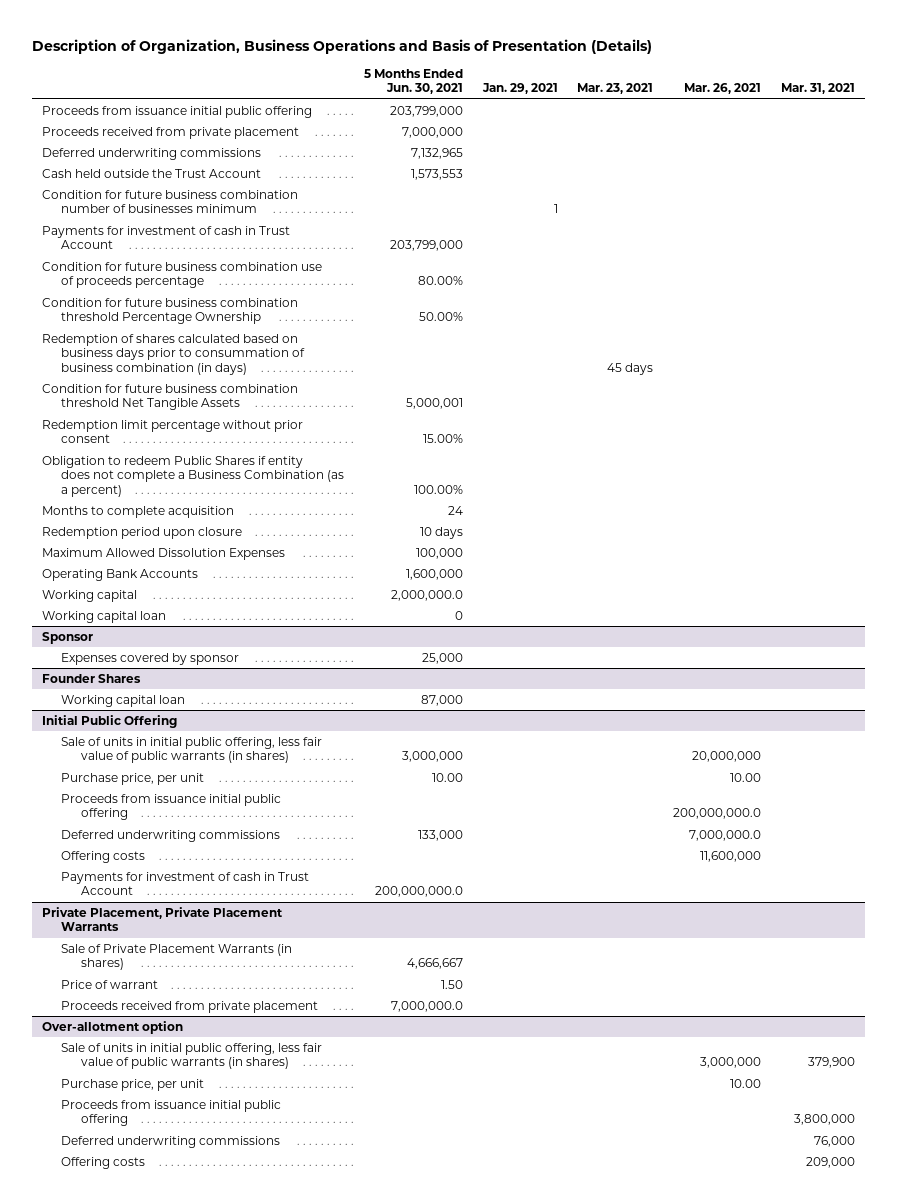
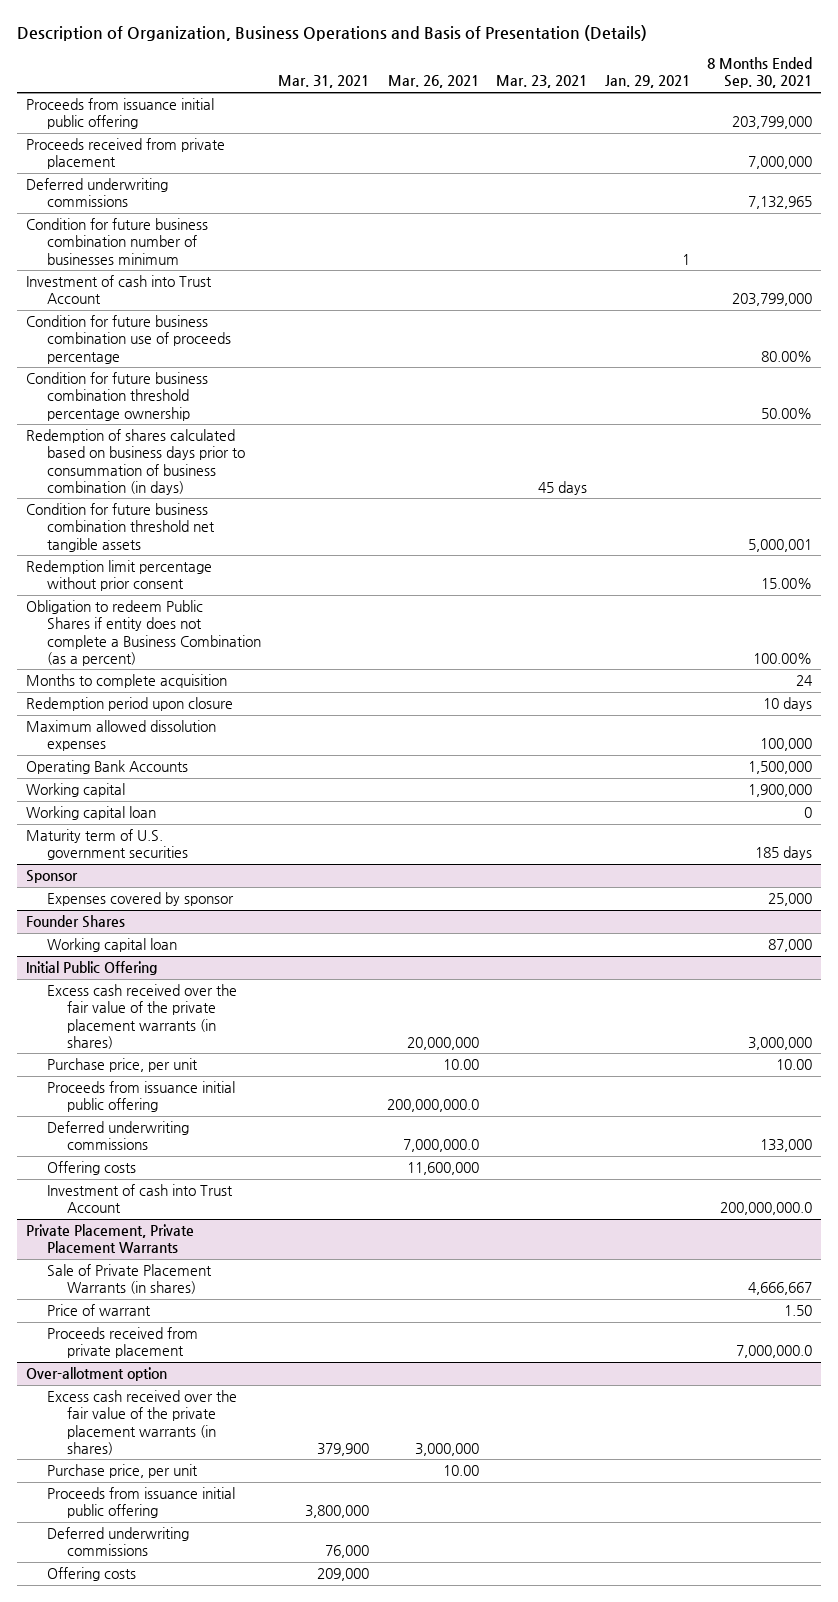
- | 5 Months Ended Jun. 30, 2021 | Jan. 29, 2021 | Mar. 23, 2021 | Mar. 26, 2021 | Mar. 31, 2021
+ | Mar. 31, 2021 | Mar. 26, 2021 | Mar. 23, 2021 | Jan. 29, 2021 | 8 Months Ended Sep. 30, 2021
- Cash held outside the Trust Account | 1,573,553 | | | |
- Payments for investment of cash in Trust Account | 203,799,000 | | | |
+ Investment of cash into Trust Account | | | | | 203,799,000
- Condition for future business combination threshold Percentage Ownership | 50.00% | | | |
+ Condition for future business combination threshold percentage ownership | | | | | 50.00%
- Condition for future business combination threshold Net Tangible Assets | 5,000,001 | | | |
+ Condition for future business combination threshold net tangible assets | | | | | 5,000,001
- Maximum Allowed Dissolution Expenses | 100,000 | | | |
+ Maximum allowed dissolution expenses | | | | | 100,000
+ Maturity term of U.S. government securities | | | | | 185 days
@ Initial Public Offering
- Sale of units in initial public offering, less fair value of public warrants (in shares) | 3,000,000 | | | 20,000,000 |
+ Excess cash received over the fair value of the private placement warrants (in shares) | | 20,000,000 | | | 3,000,000
- Payments for investment of cash in Trust Account | 200,000,000.0 | | | |
+ Investment of cash into Trust Account | | | | | 200,000,000.0
@ Over-allotment option
- Sale of units in initial public offering, less fair value of public warrants (in shares) | | | | 3,000,000 | 379,900
+ Excess cash received over the fair value of the private placement warrants (in shares) | 379,900 | 3,000,000 | | |

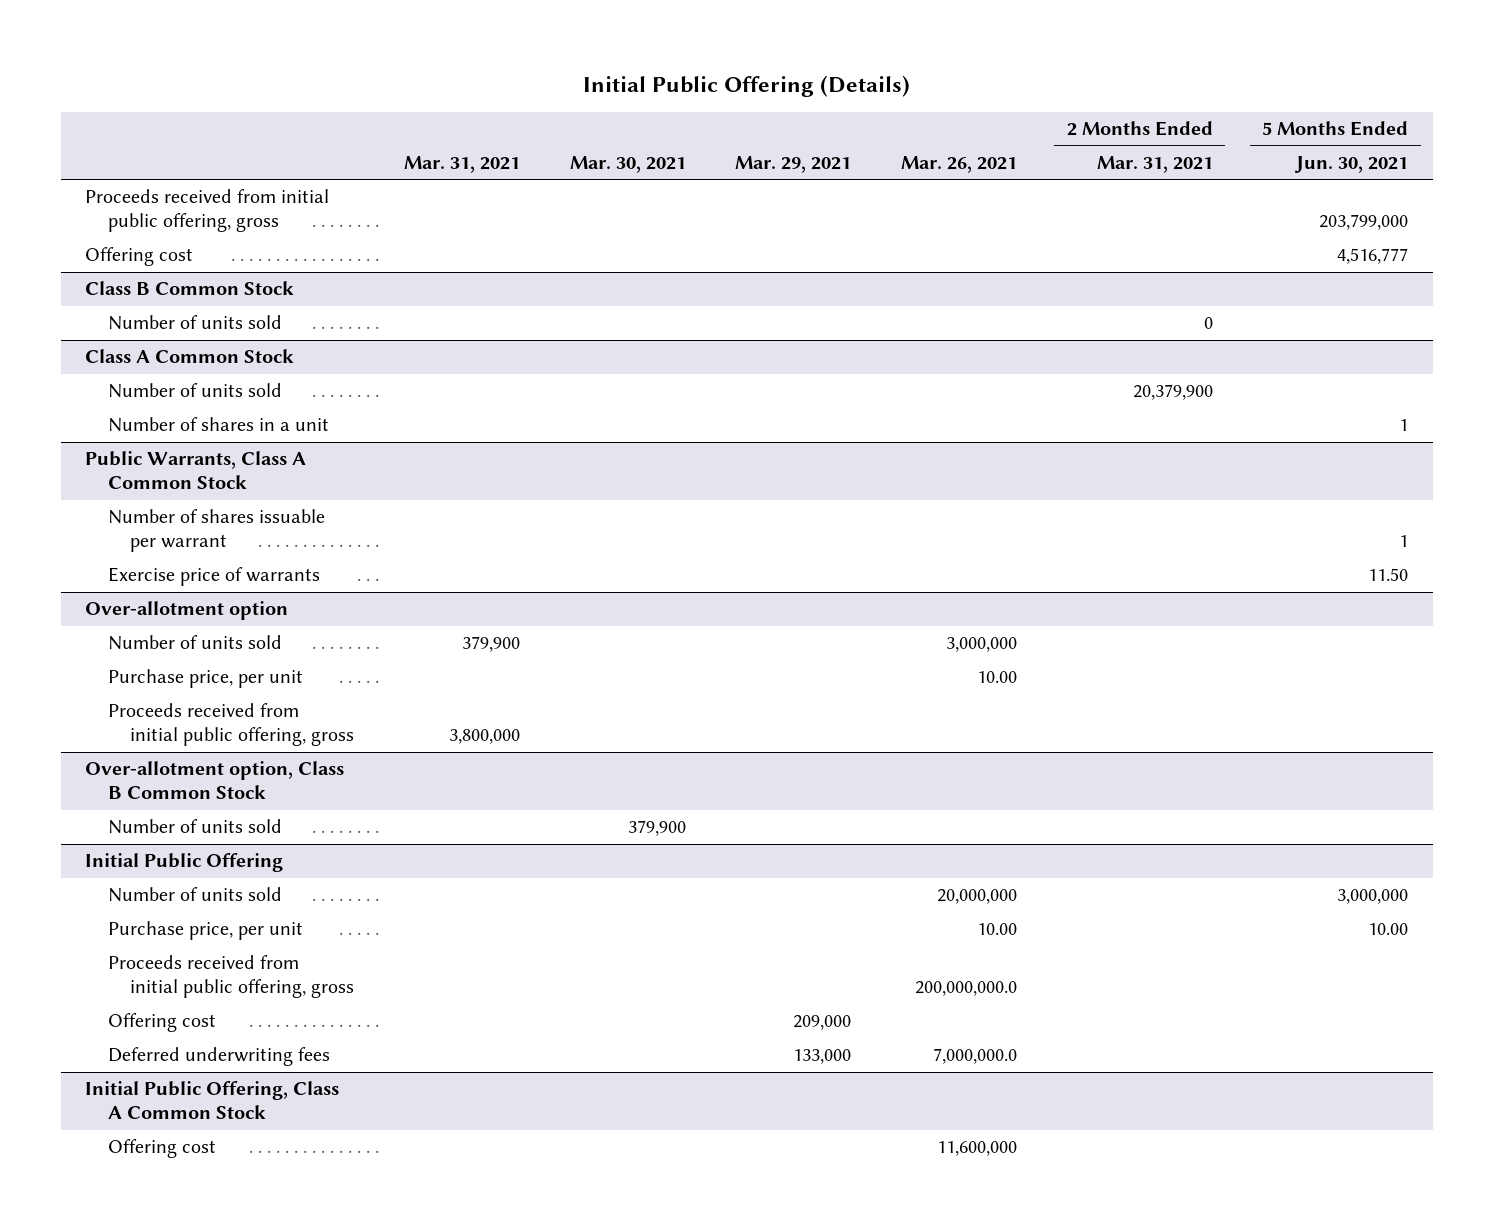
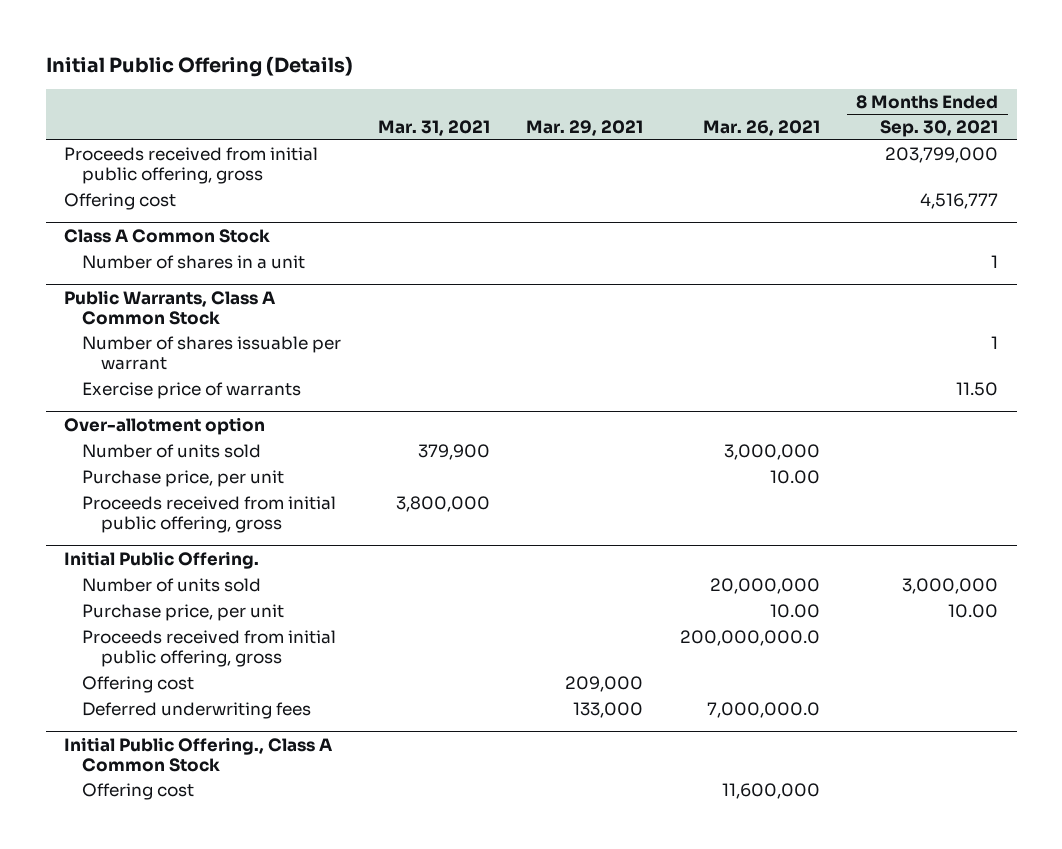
- | Mar. 31, 2021 | Mar. 30, 2021 | Mar. 29, 2021 | Mar. 26, 2021 | 2 Months Ended Mar. 31, 2021 | 5 Months Ended Jun. 30, 2021
+ | Mar. 31, 2021 | Mar. 29, 2021 | Mar. 26, 2021 | 8 Months Ended Sep. 30, 2021
- Class B Common Stock
- Number of units sold | | | | | 0 |
@ Class A Common Stock
- Number of units sold | | | | | 20,379,900 |
- Over-allotment option, Class B Common Stock
- Number of units sold | | 379,900 | | | |
- Initial Public Offering
+ Initial Public Offering.
- Initial Public Offering, Class A Common Stock
+ Initial Public Offering., Class A Common Stock

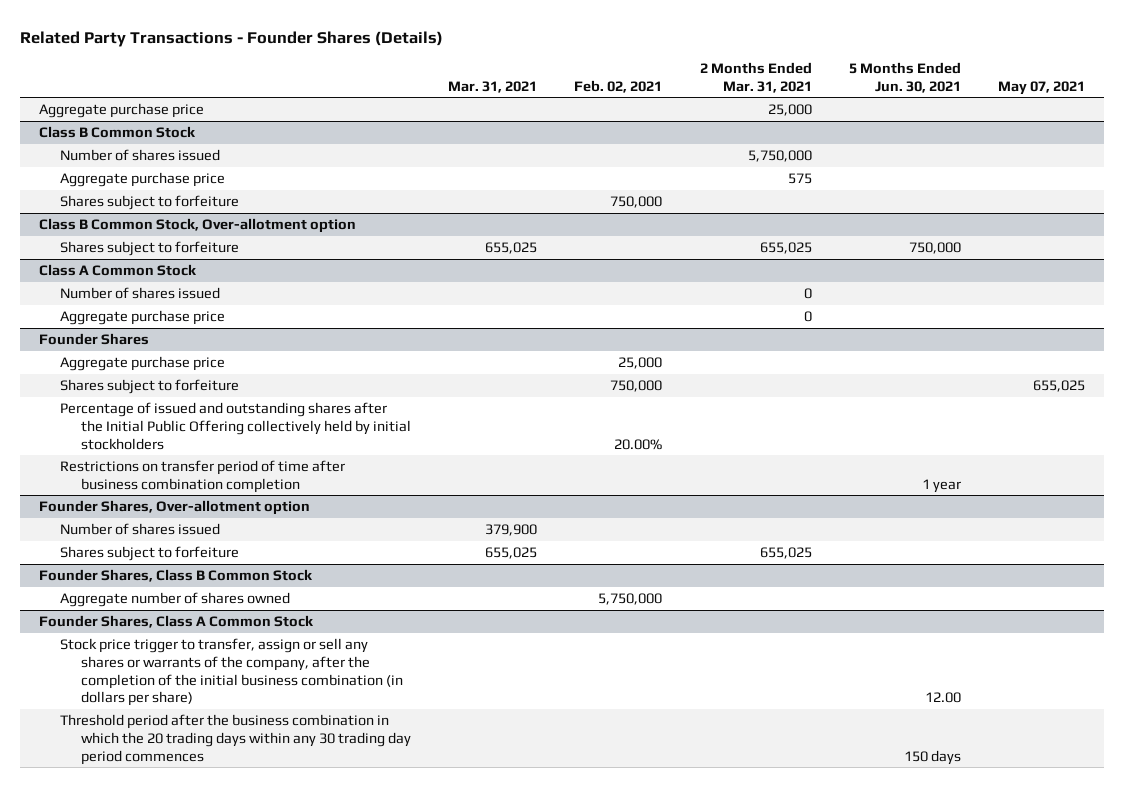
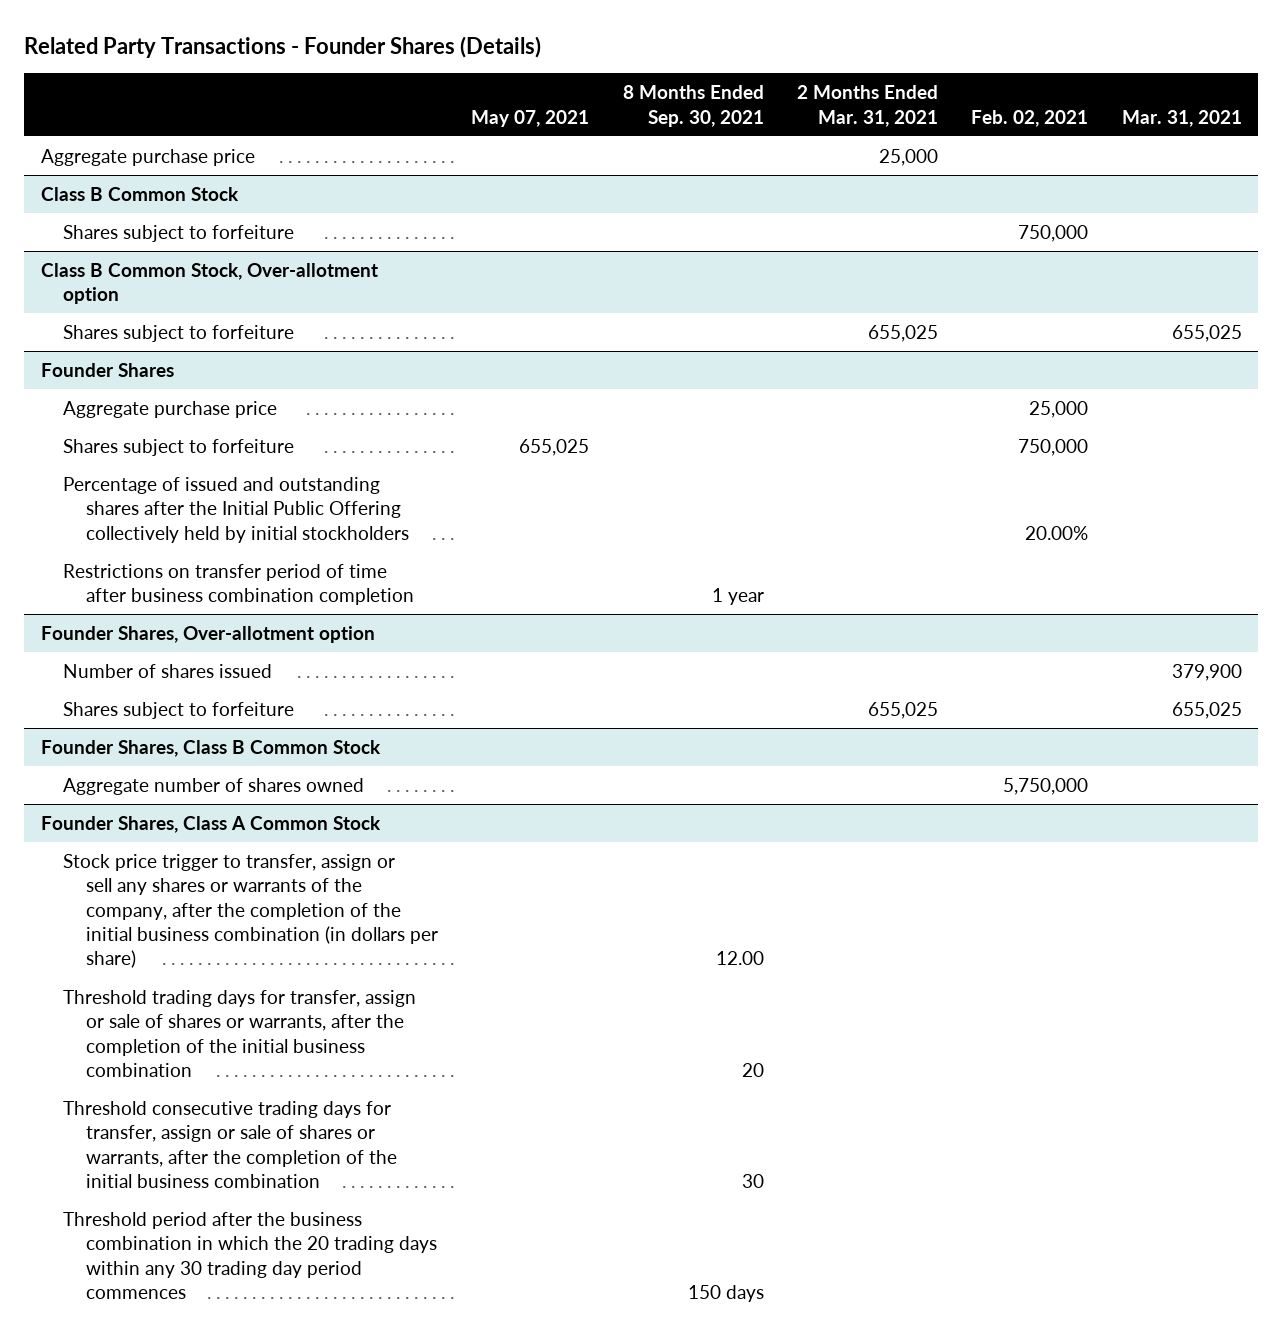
- | Mar. 31, 2021 | Feb. 02, 2021 | 2 Months Ended Mar. 31, 2021 | 5 Months Ended Jun. 30, 2021 | May 07, 2021
+ | May 07, 2021 | 8 Months Ended Sep. 30, 2021 | 2 Months Ended Mar. 31, 2021 | Feb. 02, 2021 | Mar. 31, 2021
@ Class B Common Stock
- Number of shares issued | | | 5,750,000 | |
- Aggregate purchase price | | | 575 | |
- Class A Common Stock
- Number of shares issued | | | 0 | |
- Aggregate purchase price | | | 0 | |
@ Founder Shares, Class A Common Stock
+ Threshold trading days for transfer, assign or sale of shares or warrants, after the completion of the initial business combination | | 20 | | |
+ Threshold consecutive trading days for transfer, assign or sale of shares or warrants, after the completion of the initial business combination | | 30 | | |

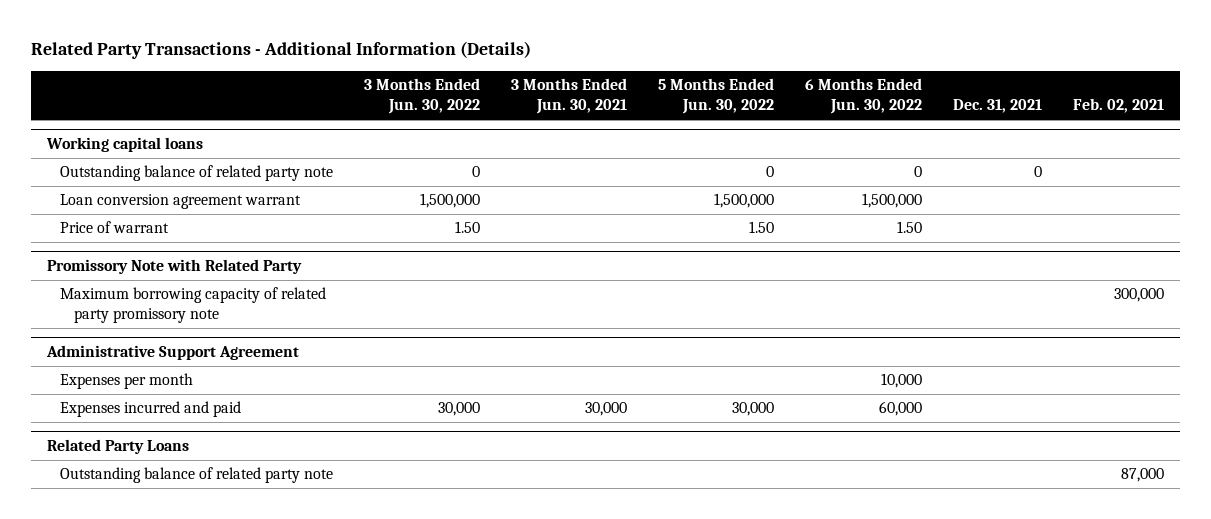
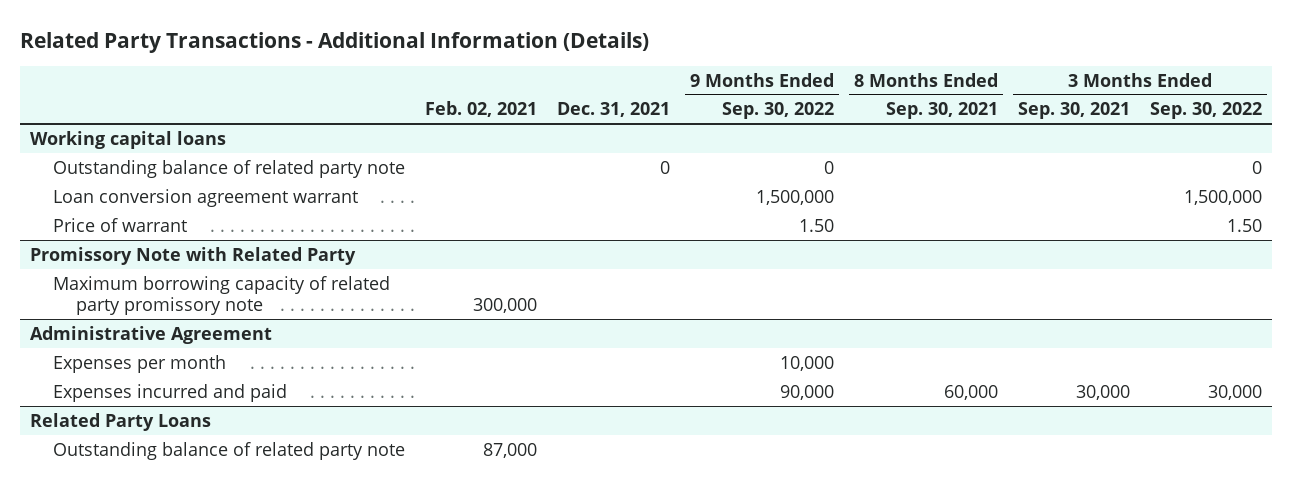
- | 3 Months Ended Jun. 30, 2022 | 3 Months Ended Jun. 30, 2021 | 5 Months Ended Jun. 30, 2022 | 6 Months Ended Jun. 30, 2022 | Dec. 31, 2021 | Feb. 02, 2021
+ | Feb. 02, 2021 | Dec. 31, 2021 | 9 Months Ended Sep. 30, 2022 | 8 Months Ended Sep. 30, 2021 | 3 Months Ended Sep. 30, 2021 | 3 Months Ended Sep. 30, 2022
- Administrative Support Agreement
+ Administrative Agreement

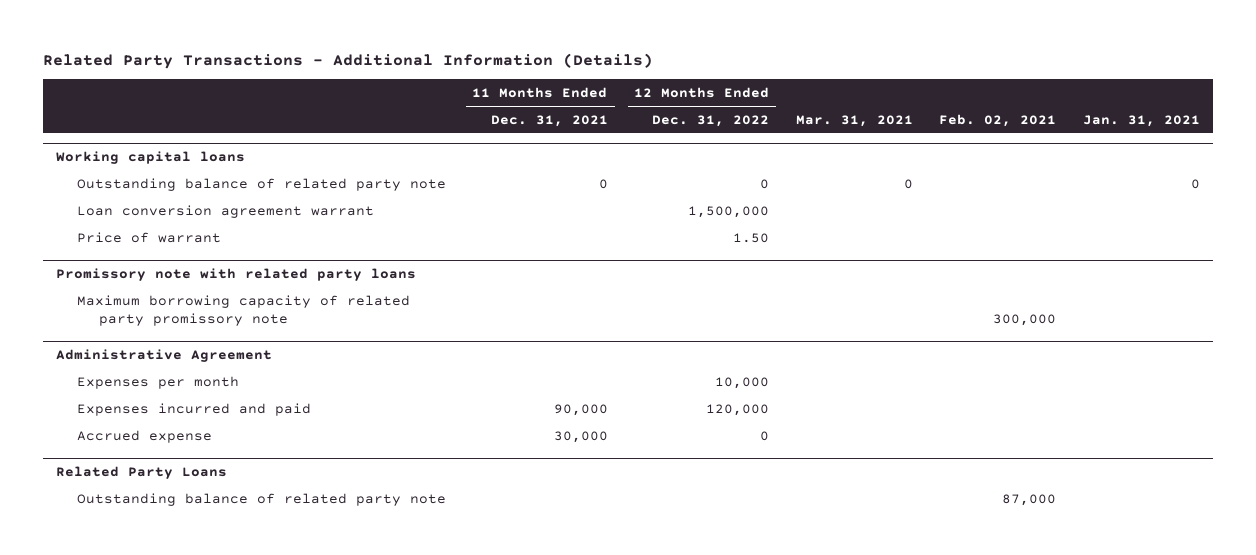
- | Feb. 02, 2021 | Dec. 31, 2021 | 9 Months Ended Sep. 30, 2022 | 8 Months Ended Sep. 30, 2021 | 3 Months Ended Sep. 30, 2021 | 3 Months Ended Sep. 30, 2022
+ | 11 Months Ended Dec. 31, 2021 | 12 Months Ended Dec. 31, 2022 | Mar. 31, 2021 | Feb. 02, 2021 | Jan. 31, 2021
- Promissory Note with Related Party
+ Promissory note with related party loans
@ Administrative Agreement
+ Accrued expense | 30,000 | 0 | | |

